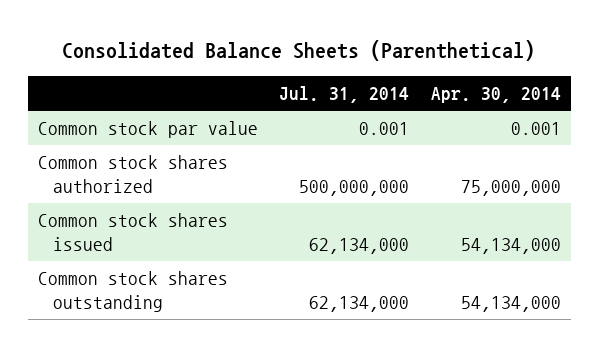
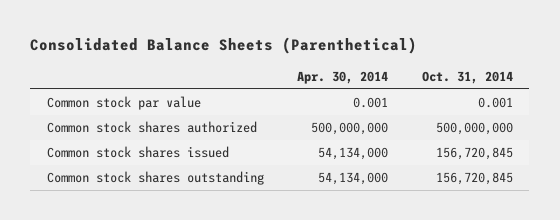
- | Jul. 31, 2014 | Apr. 30, 2014
+ | Apr. 30, 2014 | Oct. 31, 2014
- Common stock shares authorized | 500,000,000 | 75,000,000
+ Common stock shares authorized | 500,000,000 | 500,000,000

